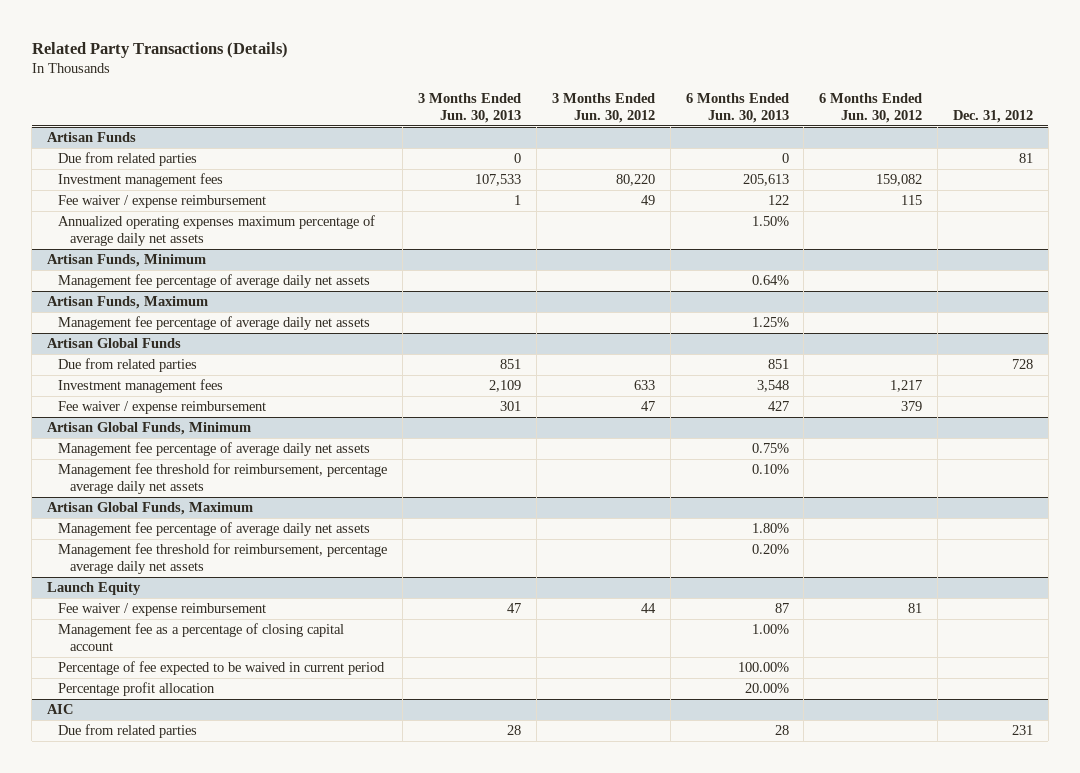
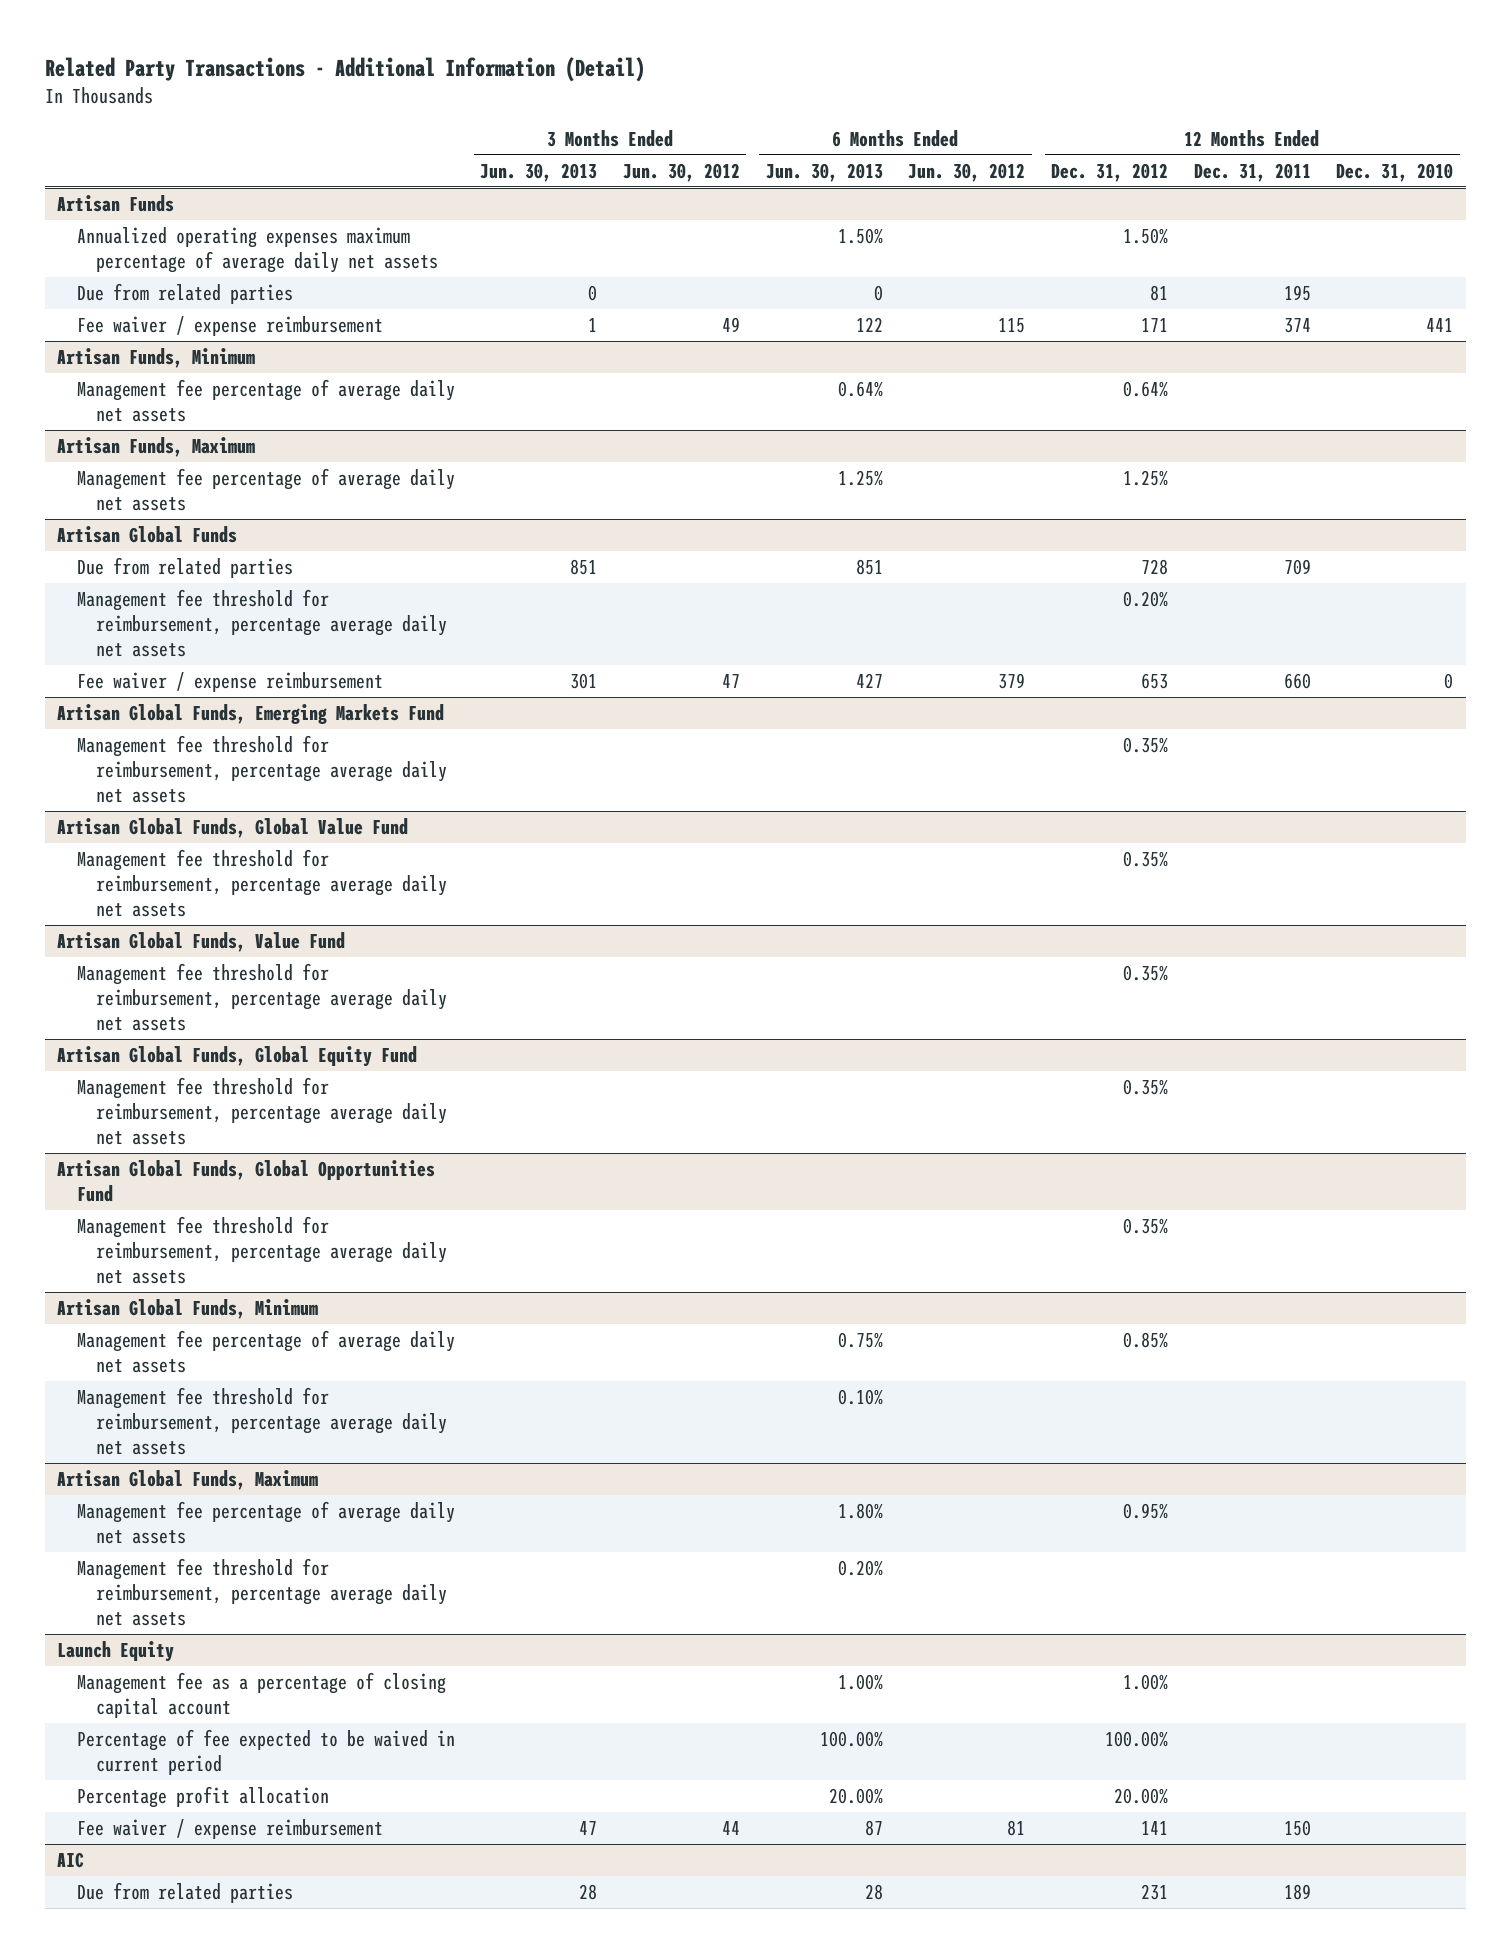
- Related Party Transactions (Details)
+ Related Party Transactions - Additional Information (Detail)
- | 3 Months Ended Jun. 30, 2013 | 3 Months Ended Jun. 30, 2012 | 6 Months Ended Jun. 30, 2013 | 6 Months Ended Jun. 30, 2012 | Dec. 31, 2012
+ | 3 Months Ended Jun. 30, 2013 | 3 Months Ended Jun. 30, 2012 | 6 Months Ended Jun. 30, 2013 | 6 Months Ended Jun. 30, 2012 | 12 Months Ended Dec. 31, 2012 | 12 Months Ended Dec. 31, 2011 | 12 Months Ended Dec. 31, 2010
@ Artisan Funds
moved up: Annualized operating expenses maximum percentage of average daily net assets | | | 1.50% | | 1.50% | |
- Investment management fees | 107,533 | 80,220 | 205,613 | 159,082 |
@ Artisan Global Funds
- Investment management fees | 2,109 | 633 | 3,548 | 1,217 |
+ Management fee threshold for reimbursement, percentage average daily net assets | | | | | 0.20% | |
+ Artisan Global Funds, Emerging Markets Fund
+ Management fee threshold for reimbursement, percentage average daily net assets | | | | | 0.35% | |
+ Artisan Global Funds, Global Value Fund
+ Management fee threshold for reimbursement, percentage average daily net assets | | | | | 0.35% | |
+ Artisan Global Funds, Value Fund
+ Management fee threshold for reimbursement, percentage average daily net assets | | | | | 0.35% | |
+ Artisan Global Funds, Global Equity Fund
+ Management fee threshold for reimbursement, percentage average daily net assets | | | | | 0.35% | |
+ Artisan Global Funds, Global Opportunities Fund
+ Management fee threshold for reimbursement, percentage average daily net assets | | | | | 0.35% | |
@ Launch Equity
moved down: Fee waiver / expense reimbursement | 47 | 44 | 87 | 81 | 141 | 150 |

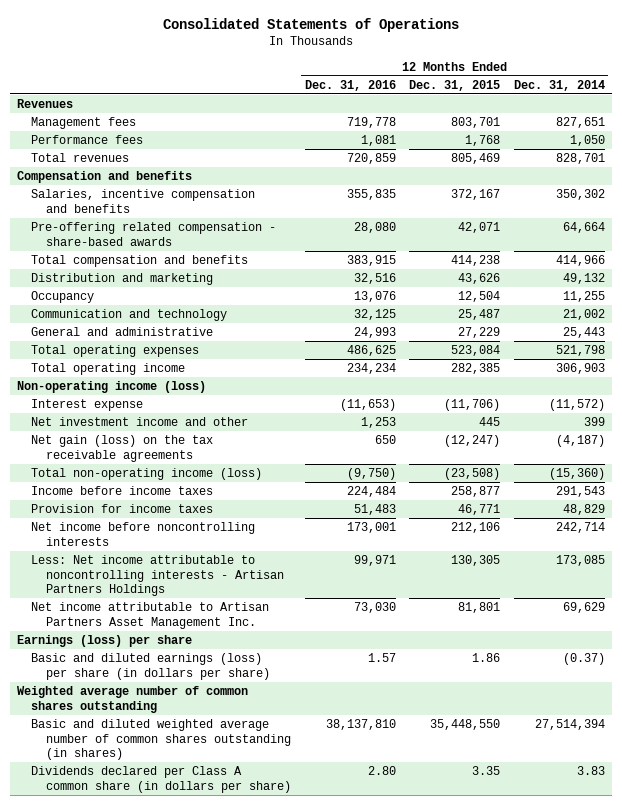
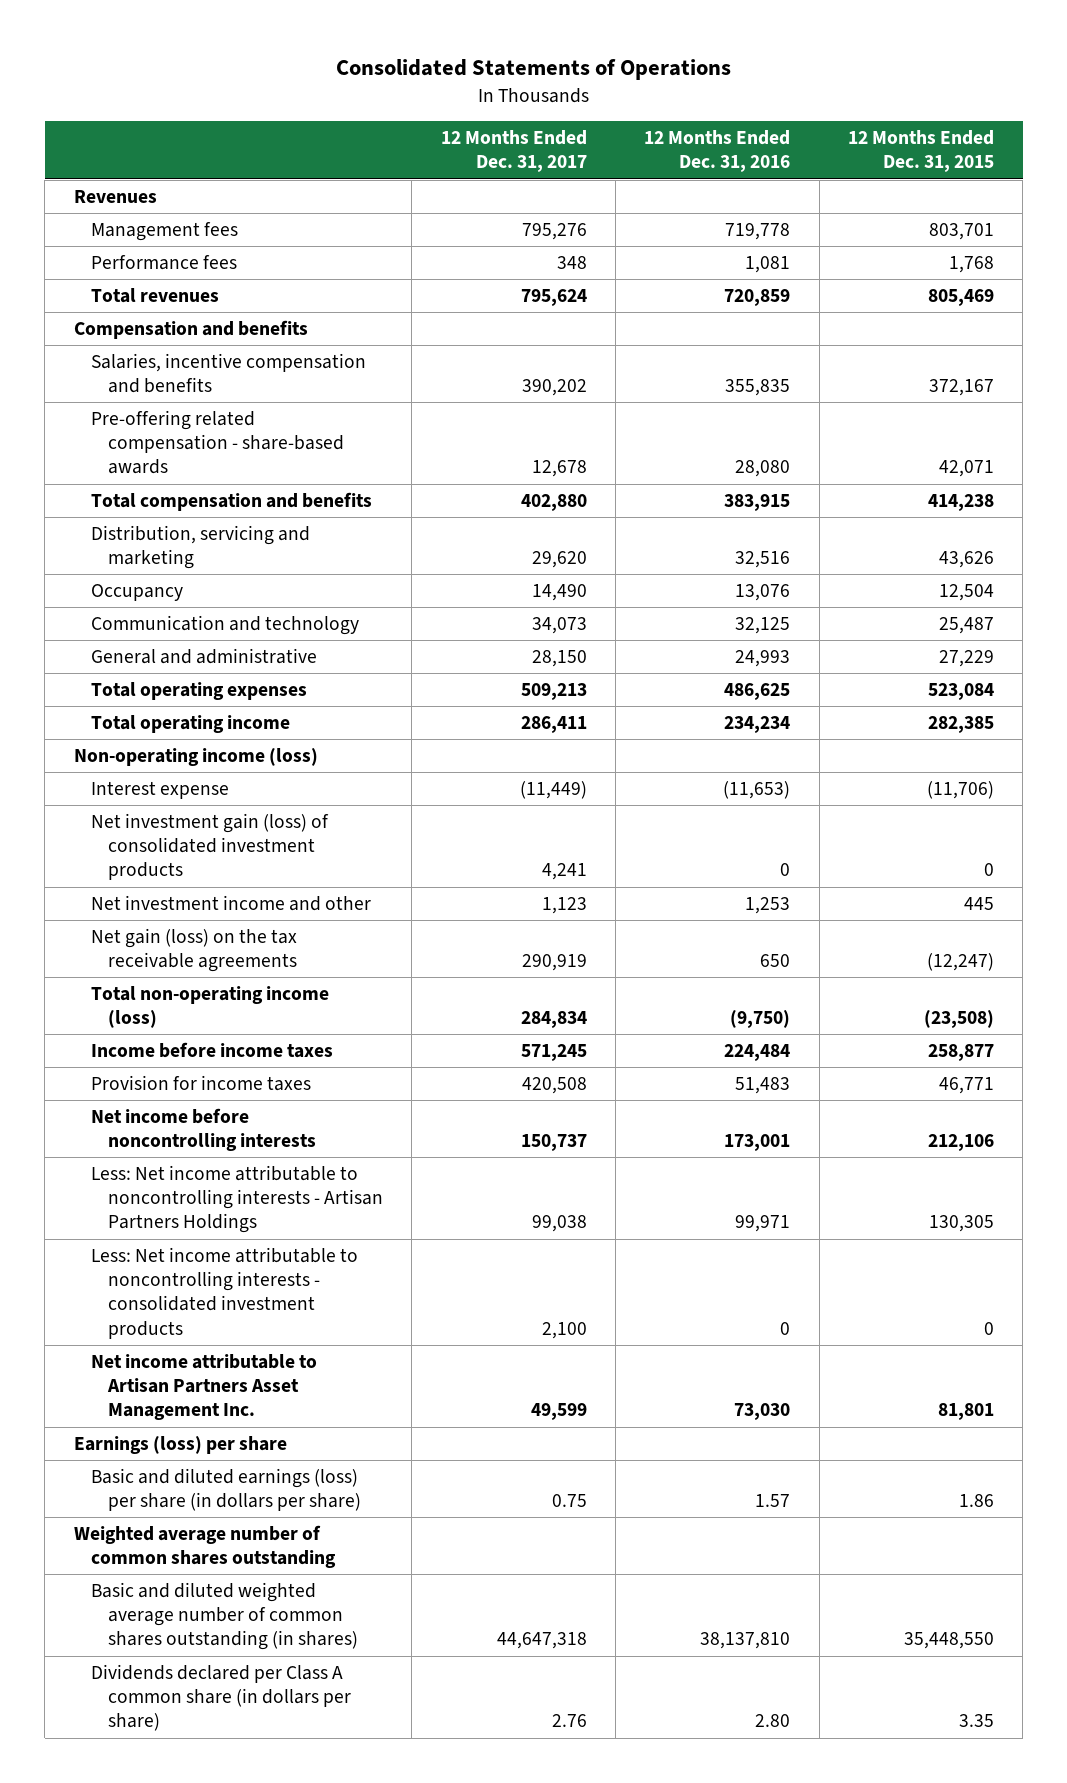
- | 12 Months Ended Dec. 31, 2016 | 12 Months Ended Dec. 31, 2015 | 12 Months Ended Dec. 31, 2014
+ | 12 Months Ended Dec. 31, 2017 | 12 Months Ended Dec. 31, 2016 | 12 Months Ended Dec. 31, 2015
- Distribution and marketing | 32,516 | 43,626 | 49,132
+ Distribution, servicing and marketing | 29,620 | 32,516 | 43,626
+ Net investment gain (loss) of consolidated investment products | 4,241 | 0 | 0
+ Less: Net income attributable to noncontrolling interests - consolidated investment products | 2,100 | 0 | 0

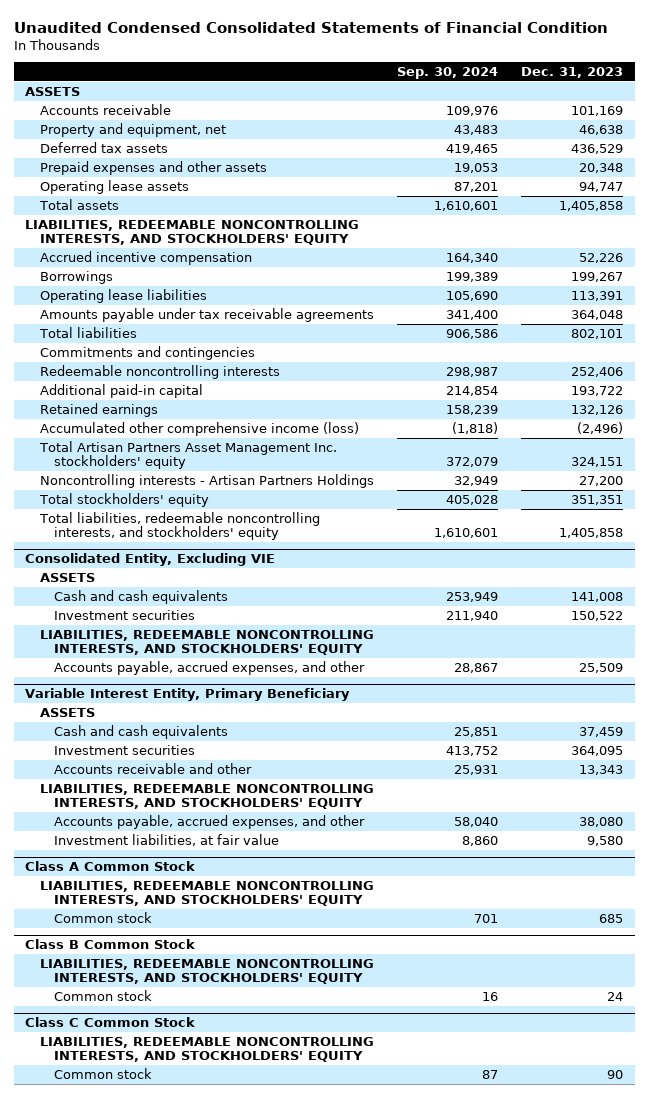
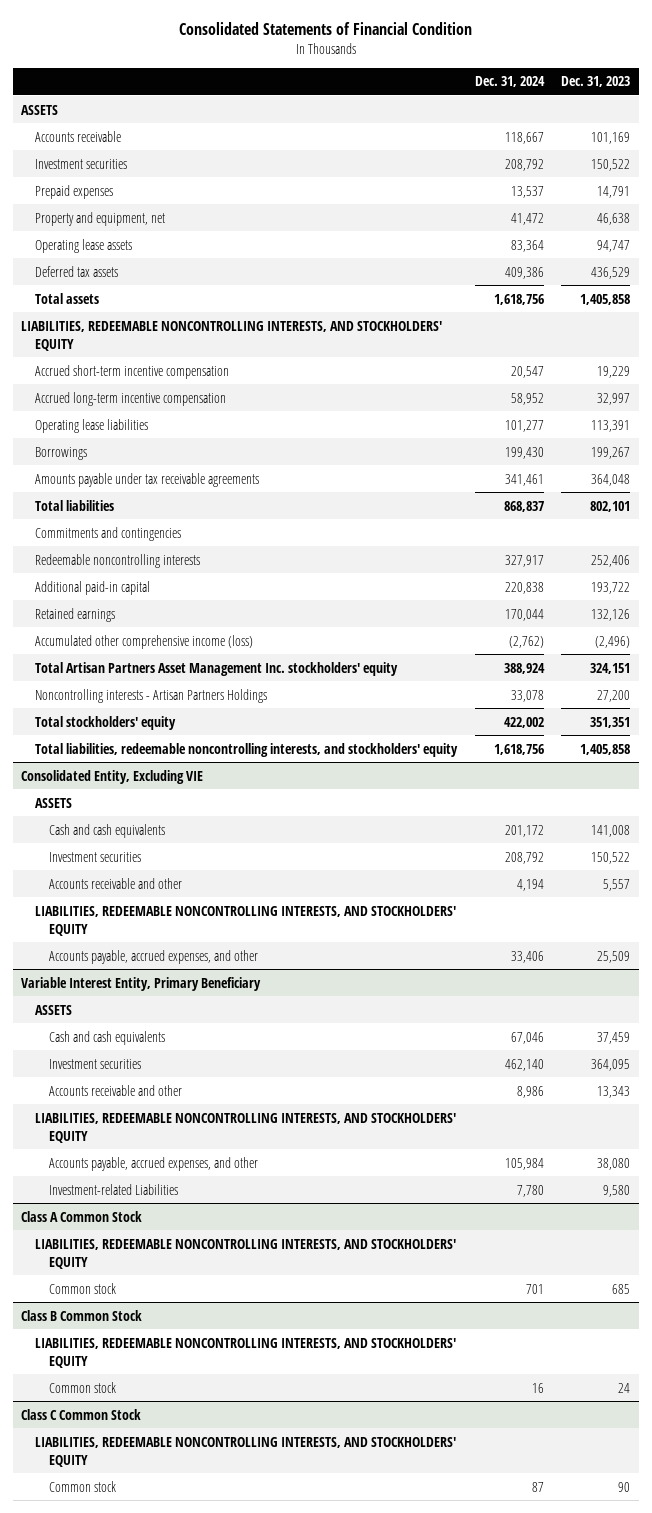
- Unaudited Condensed Consolidated Statements of Financial Condition
+ Consolidated Statements of Financial Condition
- | Sep. 30, 2024 | Dec. 31, 2023
+ | Dec. 31, 2024 | Dec. 31, 2023
+ Investment securities | 208,792 | 150,522
+ Prepaid expenses | 13,537 | 14,791
- Prepaid expenses and other assets | 19,053 | 20,348
moved down: Deferred tax assets | 409,386 | 436,529
- Accrued incentive compensation | 164,340 | 52,226
+ Accrued short-term incentive compensation | 20,547 | 19,229
+ Accrued long-term incentive compensation | 58,952 | 32,997
moved down: Borrowings | 199,430 | 199,267
@ Consolidated Entity, Excluding VIE
+ Accounts receivable and other | 4,194 | 5,557
@ Variable Interest Entity, Primary Beneficiary
- Investment liabilities, at fair value | 8,860 | 9,580
+ Investment-related Liabilities | 7,780 | 9,580

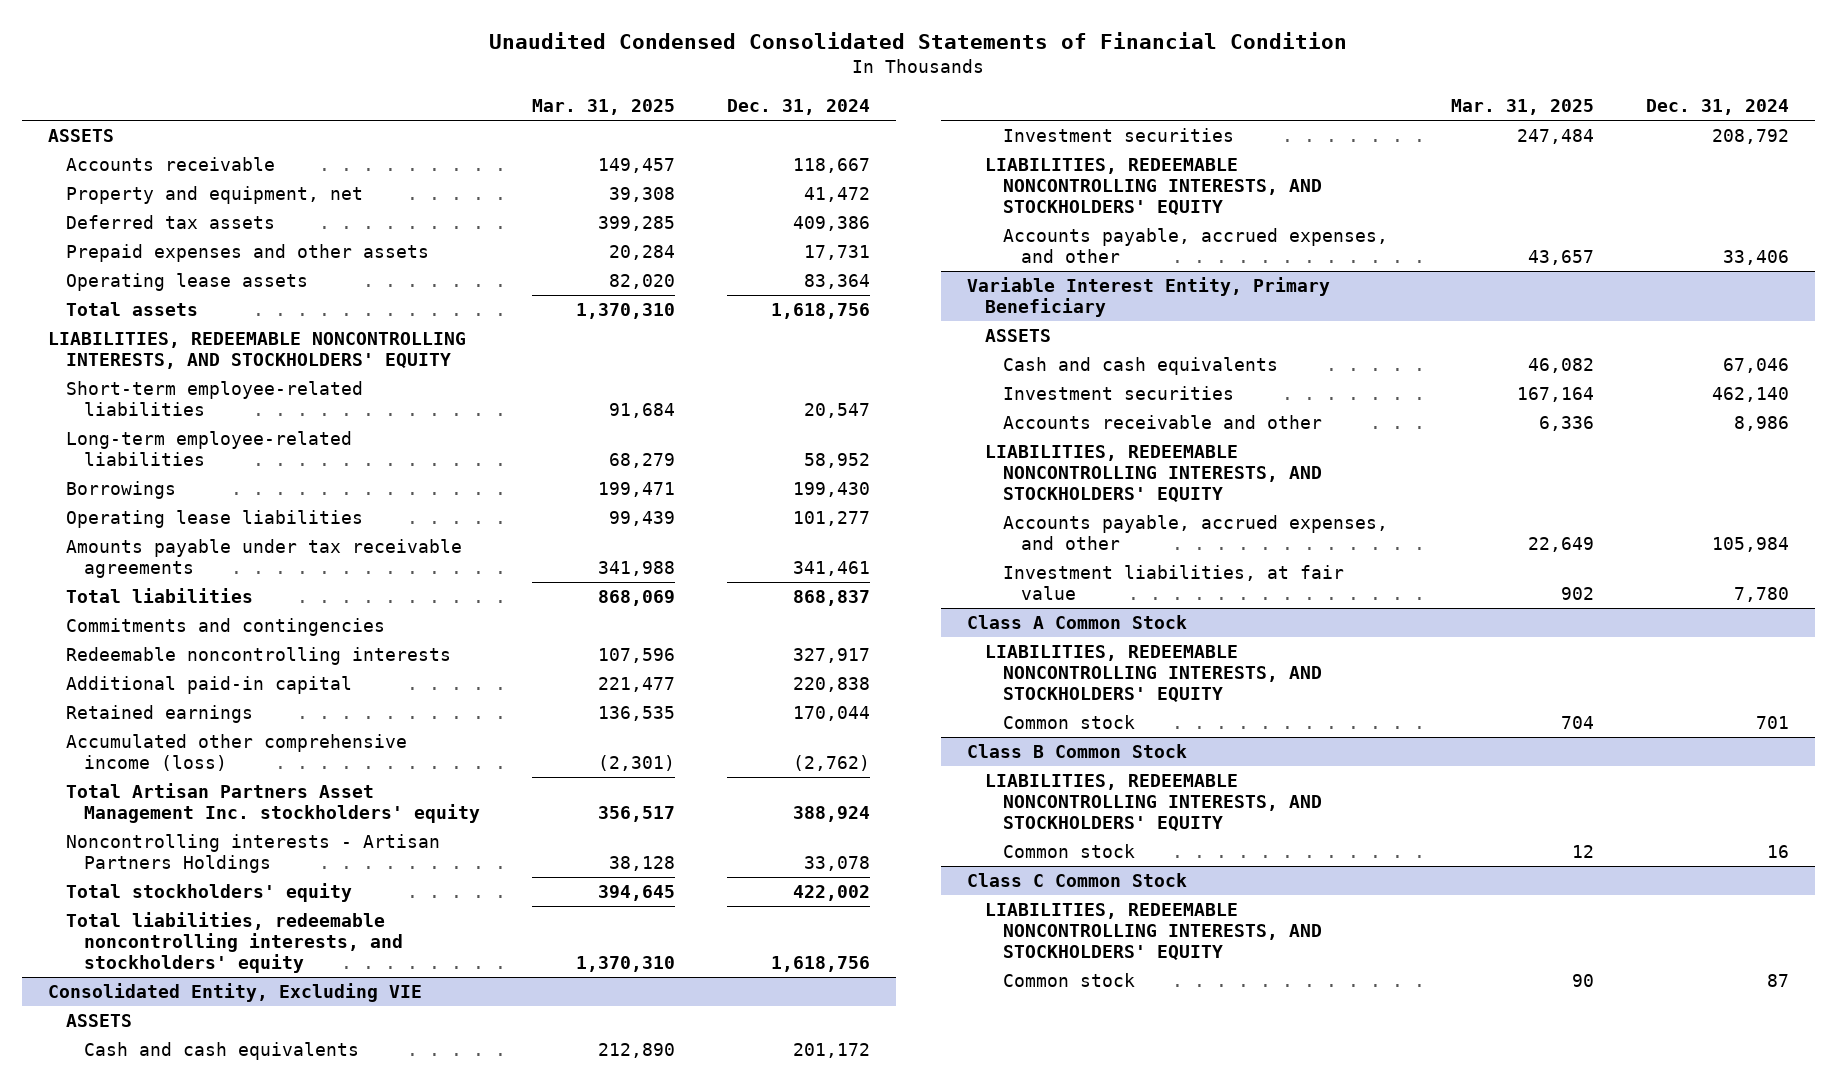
- Consolidated Statements of Financial Condition
+ Unaudited Condensed Consolidated Statements of Financial Condition
- | Dec. 31, 2024 | Dec. 31, 2023
+ | Mar. 31, 2025 | Dec. 31, 2024
- Investment securities | 208,792 | 150,522
- Prepaid expenses | 13,537 | 14,791
+ Prepaid expenses and other assets | 20,284 | 17,731
moved down: Operating lease assets | 82,020 | 83,364
- Accrued short-term incentive compensation | 20,547 | 19,229
- Accrued long-term incentive compensation | 58,952 | 32,997
+ Short-term employee-related liabilities | 91,684 | 20,547
+ Long-term employee-related liabilities | 68,279 | 58,952
moved down: Operating lease liabilities | 99,439 | 101,277
@ Consolidated Entity, Excluding VIE
- Accounts receivable and other | 4,194 | 5,557
@ Variable Interest Entity, Primary Beneficiary
- Investment-related Liabilities | 7,780 | 9,580
+ Investment liabilities, at fair value | 902 | 7,780

